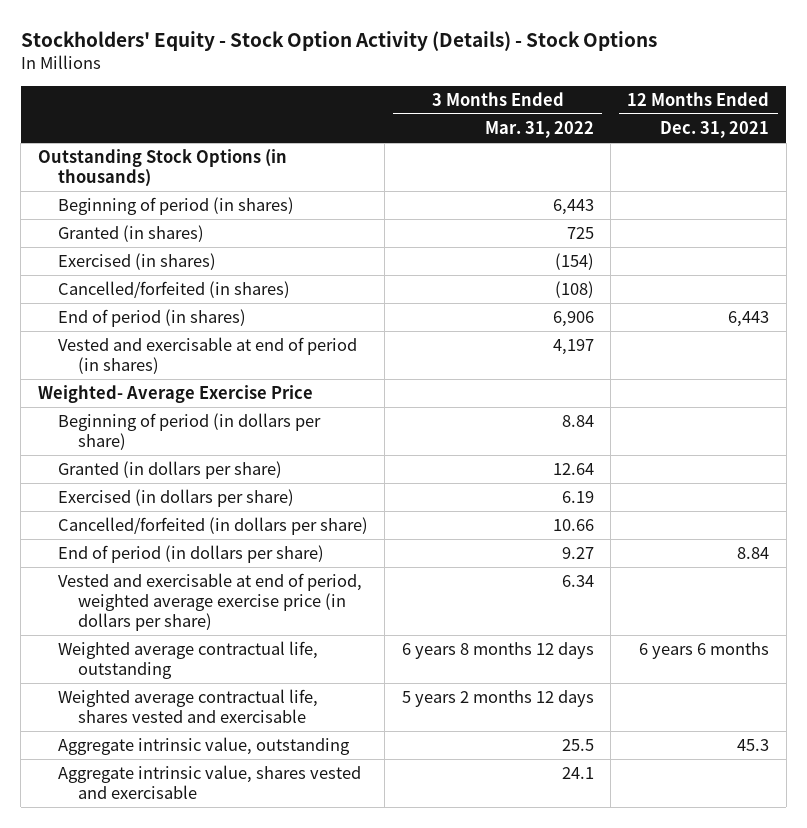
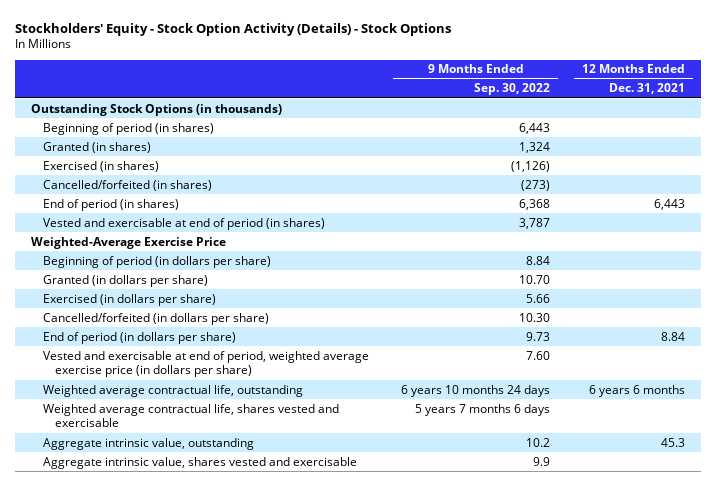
- | 3 Months Ended Mar. 31, 2022 | 12 Months Ended Dec. 31, 2021
+ | 9 Months Ended Sep. 30, 2022 | 12 Months Ended Dec. 31, 2021
- Weighted- Average Exercise Price
+ Weighted-Average Exercise Price

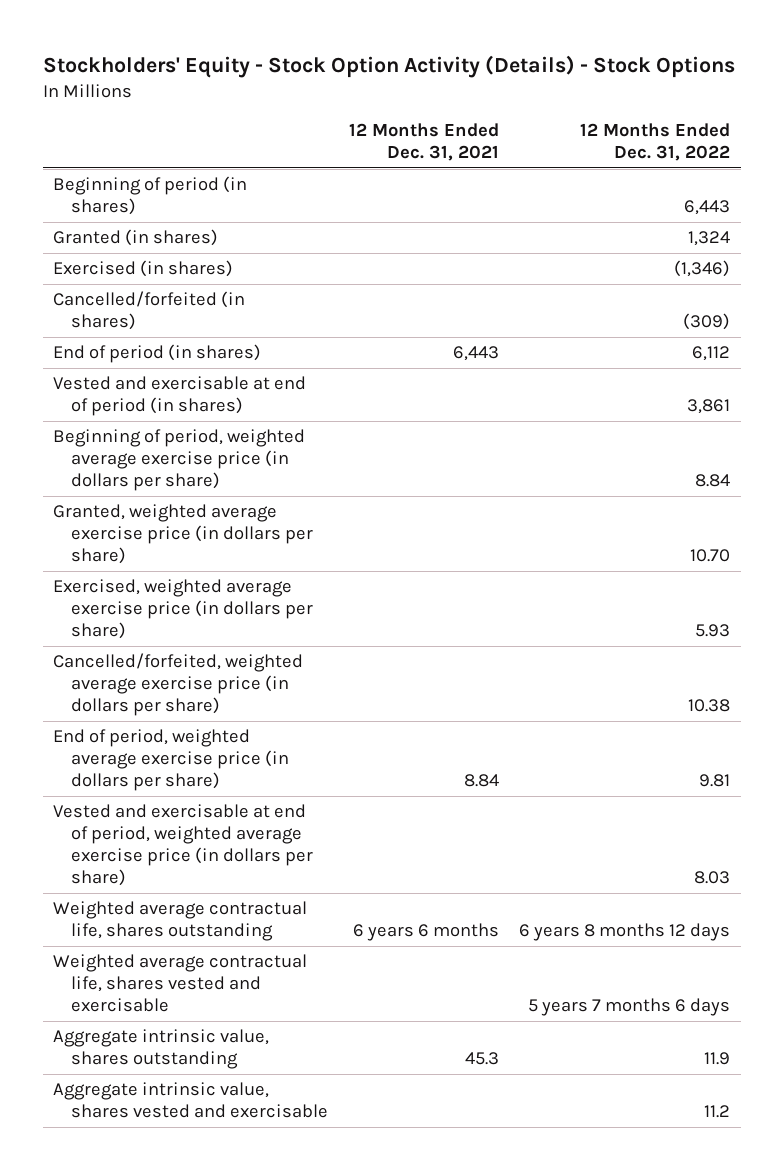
- | 9 Months Ended Sep. 30, 2022 | 12 Months Ended Dec. 31, 2021
+ | 12 Months Ended Dec. 31, 2021 | 12 Months Ended Dec. 31, 2022
- Outstanding Stock Options (in thousands)
- Weighted-Average Exercise Price
- Beginning of period (in dollars per share) | 8.84 |
- Granted (in dollars per share) | 10.70 |
- Exercised (in dollars per share) | 5.66 |
- Cancelled/forfeited (in dollars per share) | 10.30 |
- End of period (in dollars per share) | 9.73 | 8.84
+ Beginning of period, weighted average exercise price (in dollars per share) | | 8.84
+ Granted, weighted average exercise price (in dollars per share) | | 10.70
+ Exercised, weighted average exercise price (in dollars per share) | | 5.93
+ Cancelled/forfeited, weighted average exercise price (in dollars per share) | | 10.38
+ End of period, weighted average exercise price (in dollars per share) | 8.84 | 9.81
- Weighted average contractual life, outstanding | 6 years 10 months 24 days | 6 years 6 months
+ Weighted average contractual life, shares outstanding | 6 years 6 months | 6 years 8 months 12 days
- Aggregate intrinsic value, outstanding | 10.2 | 45.3
+ Aggregate intrinsic value, shares outstanding | 45.3 | 11.9

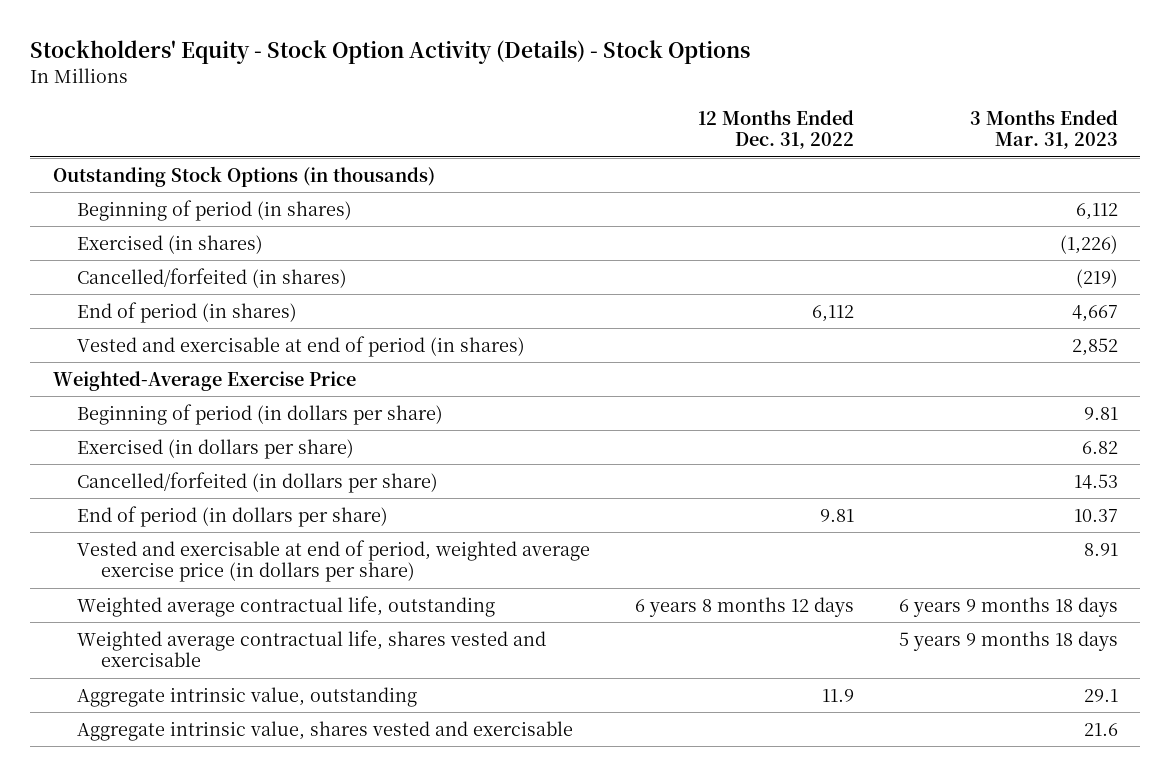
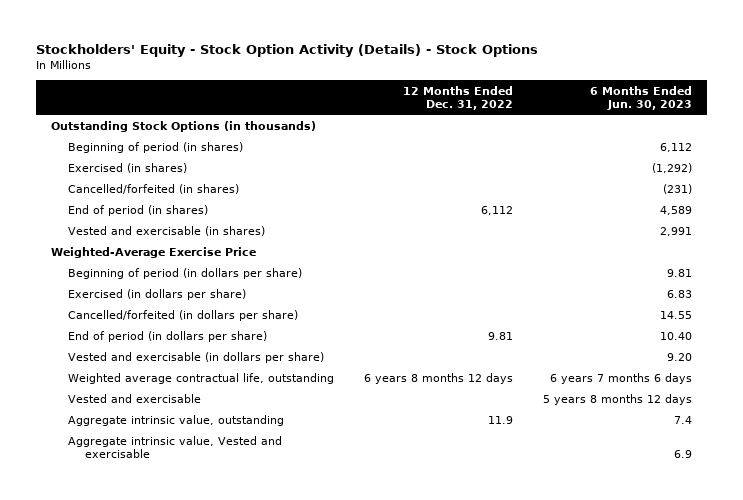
- | 12 Months Ended Dec. 31, 2022 | 3 Months Ended Mar. 31, 2023
+ | 12 Months Ended Dec. 31, 2022 | 6 Months Ended Jun. 30, 2023
- Vested and exercisable at end of period (in shares) | | 2,852
+ Vested and exercisable (in shares) | | 2,991
- Vested and exercisable at end of period, weighted average exercise price (in dollars per share) | | 8.91
+ Vested and exercisable (in dollars per share) | | 9.20
- Weighted average contractual life, shares vested and exercisable | | 5 years 9 months 18 days
+ Vested and exercisable | | 5 years 8 months 12 days
- Aggregate intrinsic value, shares vested and exercisable | | 21.6
+ Aggregate intrinsic value, Vested and exercisable | | 6.9

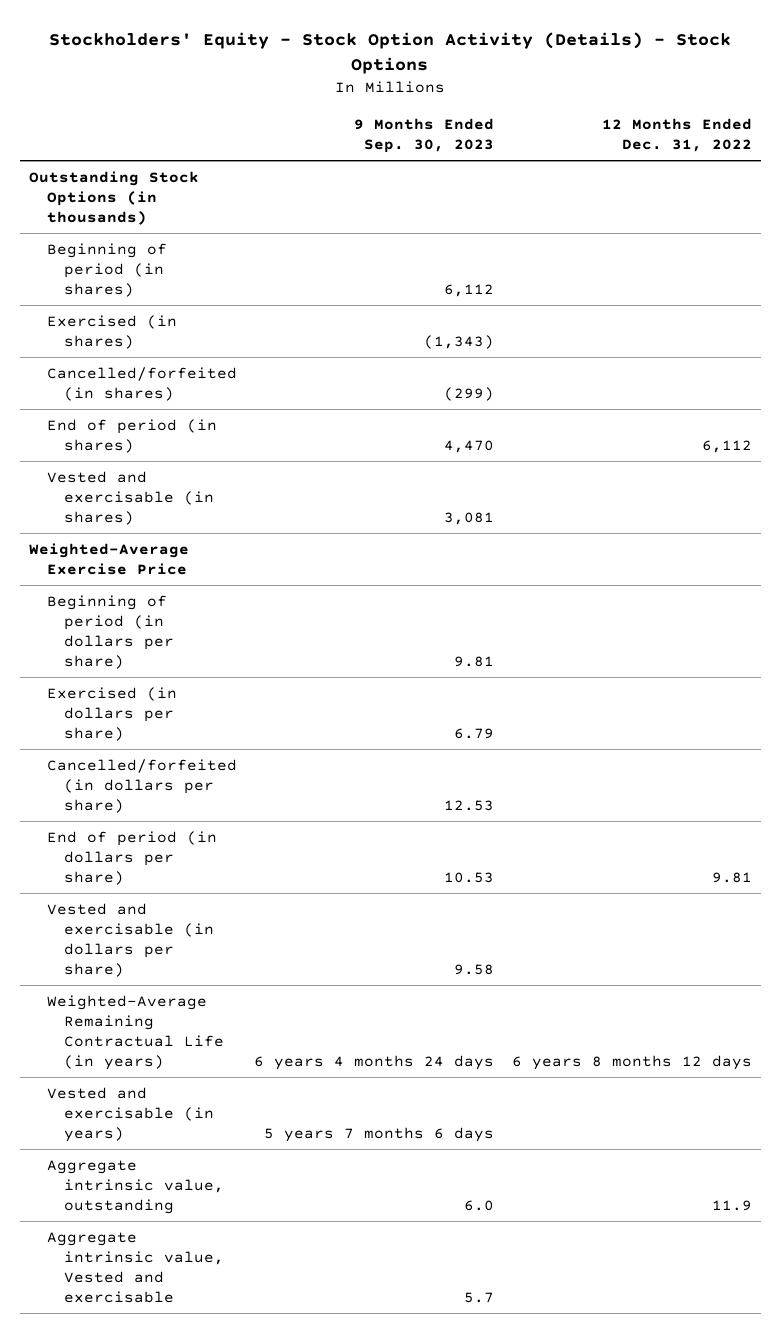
- | 12 Months Ended Dec. 31, 2022 | 6 Months Ended Jun. 30, 2023
+ | 9 Months Ended Sep. 30, 2023 | 12 Months Ended Dec. 31, 2022
- Weighted average contractual life, outstanding | 6 years 8 months 12 days | 6 years 7 months 6 days
- Vested and exercisable | | 5 years 8 months 12 days
+ Weighted-Average Remaining Contractual Life (in years) | 6 years 4 months 24 days | 6 years 8 months 12 days
+ Vested and exercisable (in years) | 5 years 7 months 6 days |

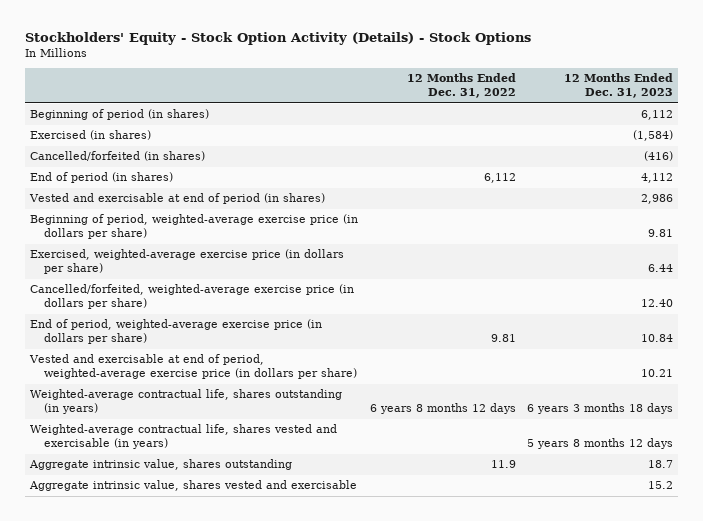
- | 9 Months Ended Sep. 30, 2023 | 12 Months Ended Dec. 31, 2022
+ | 12 Months Ended Dec. 31, 2022 | 12 Months Ended Dec. 31, 2023
- Outstanding Stock Options (in thousands)
- Vested and exercisable (in shares) | 3,081 |
- Weighted-Average Exercise Price
- Beginning of period (in dollars per share) | 9.81 |
- Exercised (in dollars per share) | 6.79 |
- Cancelled/forfeited (in dollars per share) | 12.53 |
- End of period (in dollars per share) | 10.53 | 9.81
- Vested and exercisable (in dollars per share) | 9.58 |
- Weighted-Average Remaining Contractual Life (in years) | 6 years 4 months 24 days | 6 years 8 months 12 days
- Vested and exercisable (in years) | 5 years 7 months 6 days |
- Aggregate intrinsic value, outstanding | 6.0 | 11.9
- Aggregate intrinsic value, Vested and exercisable | 5.7 |
+ Vested and exercisable at end of period (in shares) | | 2,986
+ Beginning of period, weighted-average exercise price (in dollars per share) | | 9.81
+ Exercised, weighted-average exercise price (in dollars per share) | | 6.44
+ Cancelled/forfeited, weighted-average exercise price (in dollars per share) | | 12.40
+ End of period, weighted-average exercise price (in dollars per share) | 9.81 | 10.84
+ Vested and exercisable at end of period, weighted-average exercise price (in dollars per share) | | 10.21
+ Weighted-average contractual life, shares outstanding (in years) | 6 years 8 months 12 days | 6 years 3 months 18 days
+ Weighted-average contractual life, shares vested and exercisable (in years) | | 5 years 8 months 12 days
+ Aggregate intrinsic value, shares outstanding | 11.9 | 18.7
+ Aggregate intrinsic value, shares vested and exercisable | | 15.2

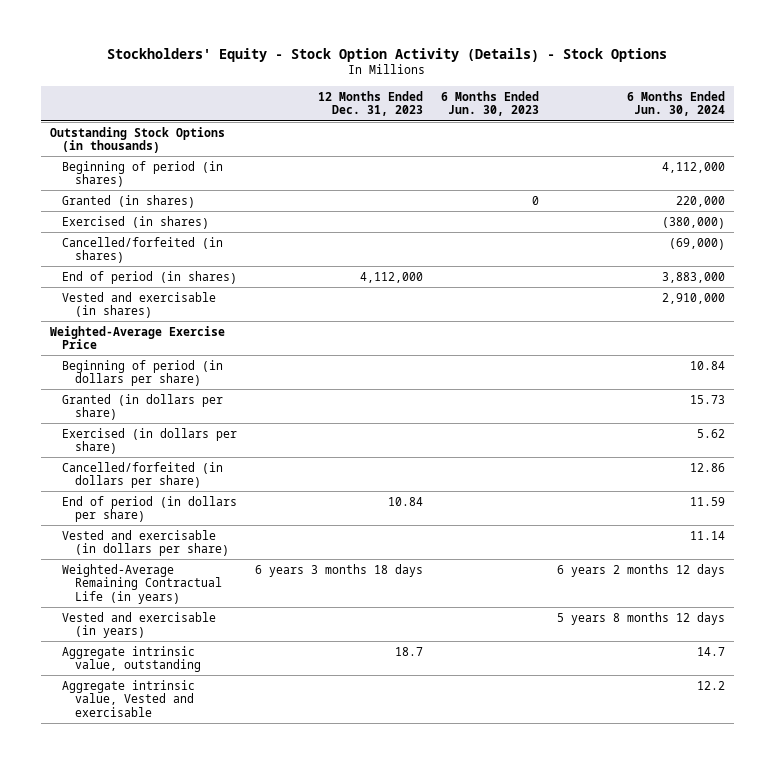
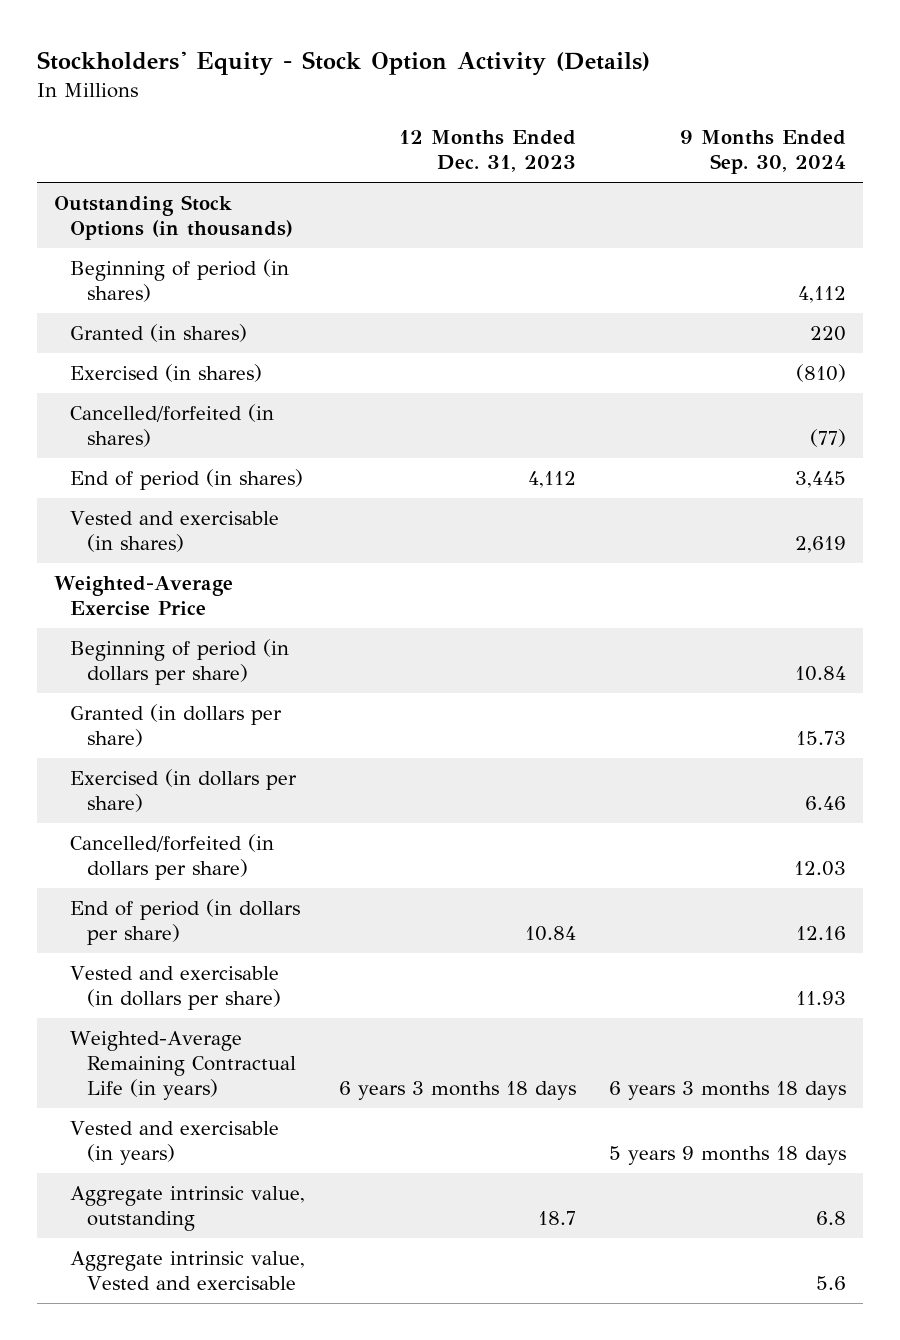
- Stockholders' Equity - Stock Option Activity (Details) - Stock Options
+ Stockholders' Equity - Stock Option Activity (Details)
- | 12 Months Ended Dec. 31, 2023 | 6 Months Ended Jun. 30, 2023 | 6 Months Ended Jun. 30, 2024
+ | 12 Months Ended Dec. 31, 2023 | 9 Months Ended Sep. 30, 2024
- End of period (in shares) | 4,112,000 | | 3,883,000
+ End of period (in shares) | 4,112 | 3,445

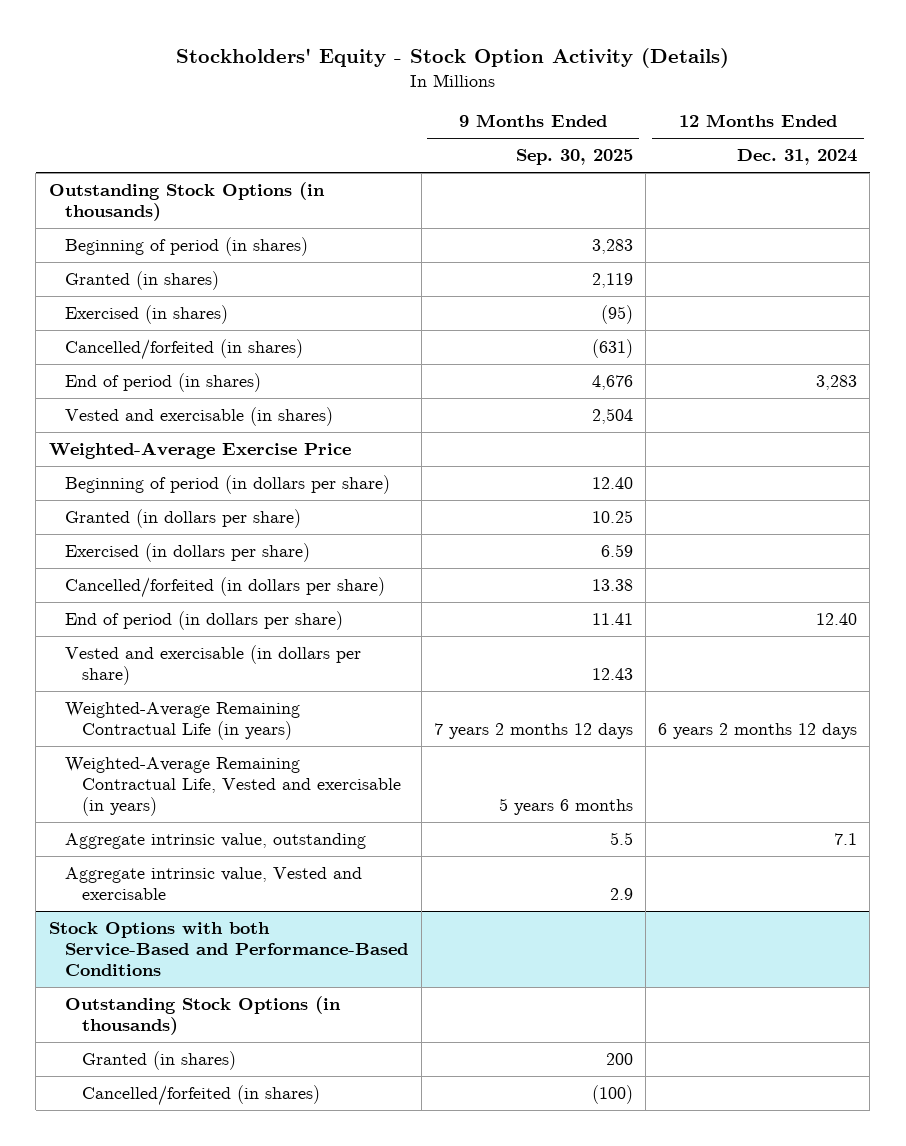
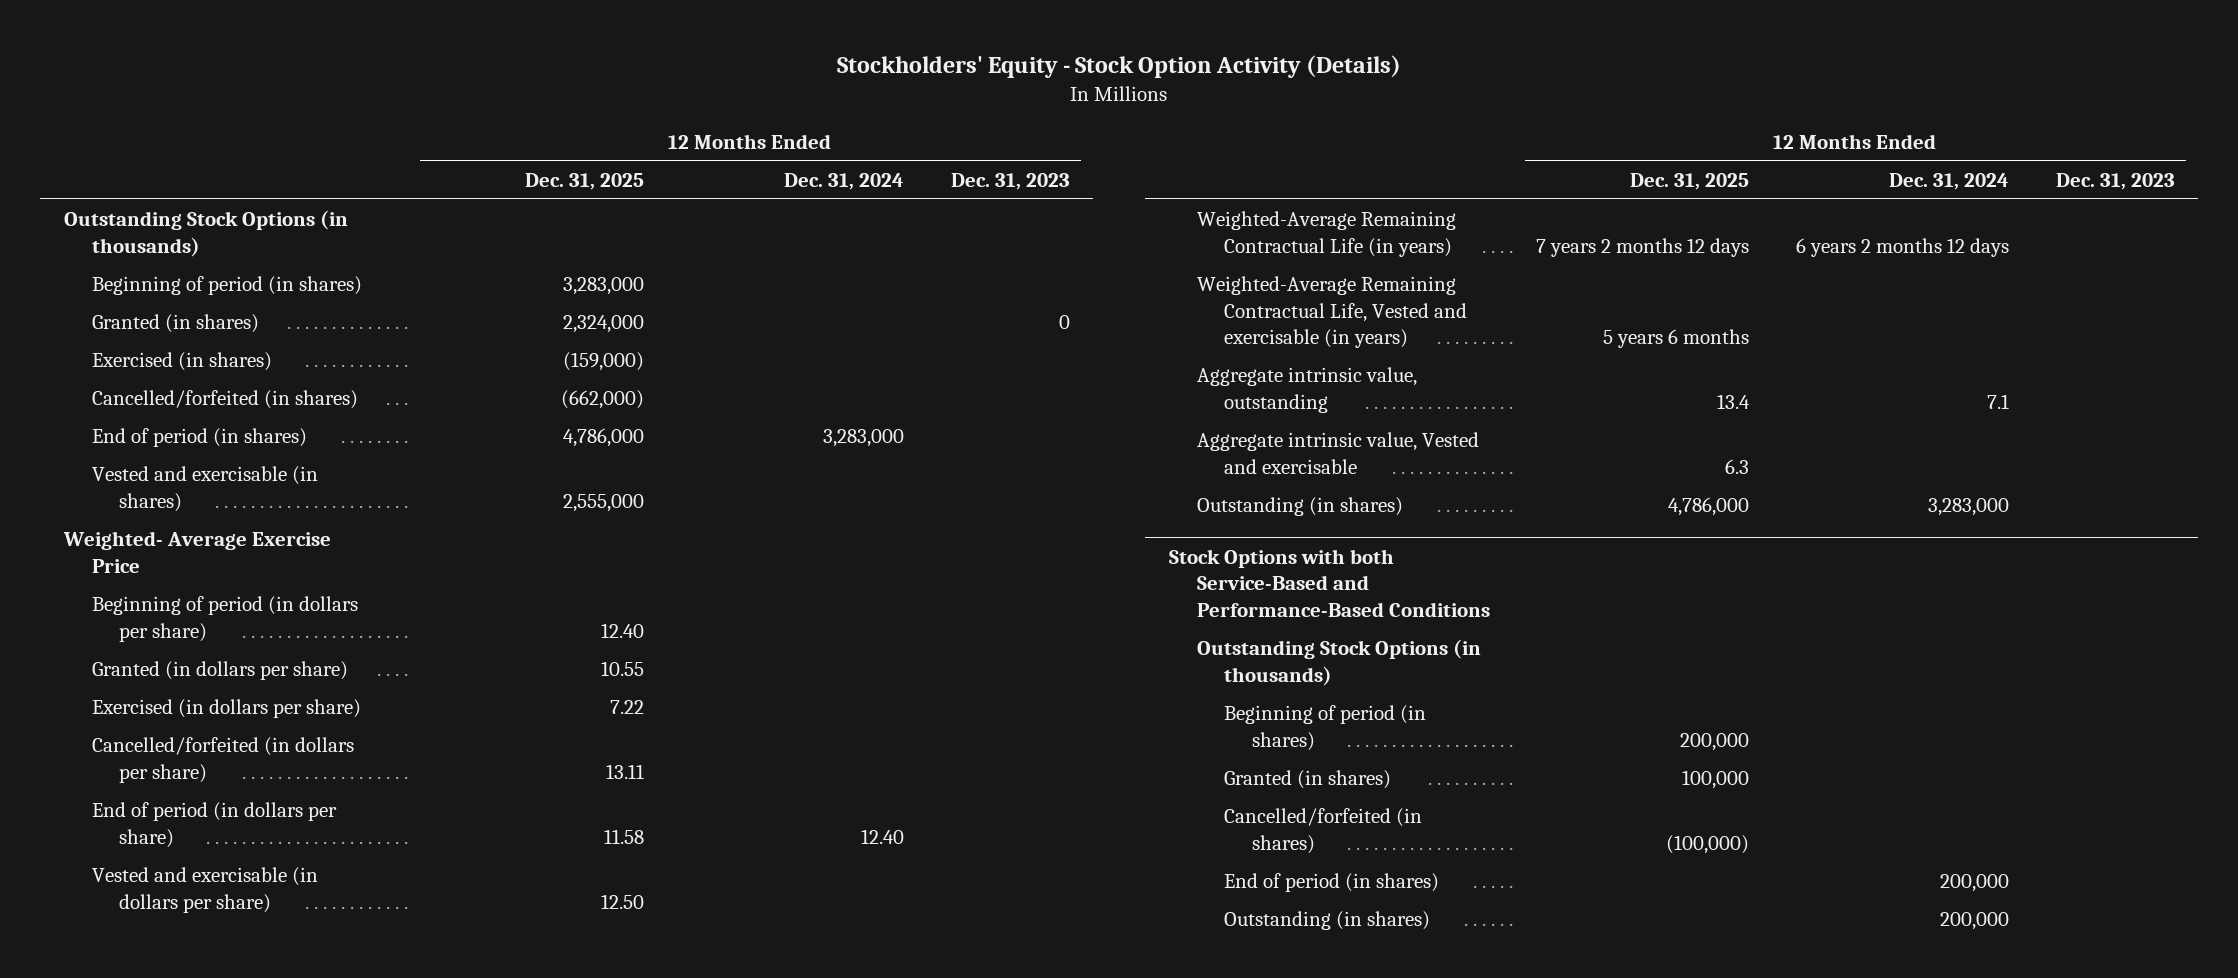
- | 9 Months Ended Sep. 30, 2025 | 12 Months Ended Dec. 31, 2024
+ | 12 Months Ended Dec. 31, 2025 | 12 Months Ended Dec. 31, 2024 | 12 Months Ended Dec. 31, 2023
- End of period (in shares) | 4,676 | 3,283
+ End of period (in shares) | 4,786,000 | 3,283,000 |
- Weighted-Average Exercise Price
+ Weighted- Average Exercise Price
+ Outstanding (in shares) | 4,786,000 | 3,283,000 |
@ Stock Options with both Service-Based and Performance-Based Conditions
+ Beginning of period (in shares) | 200,000 | |
+ End of period (in shares) | | 200,000 |
+ Outstanding (in shares) | | 200,000 |

